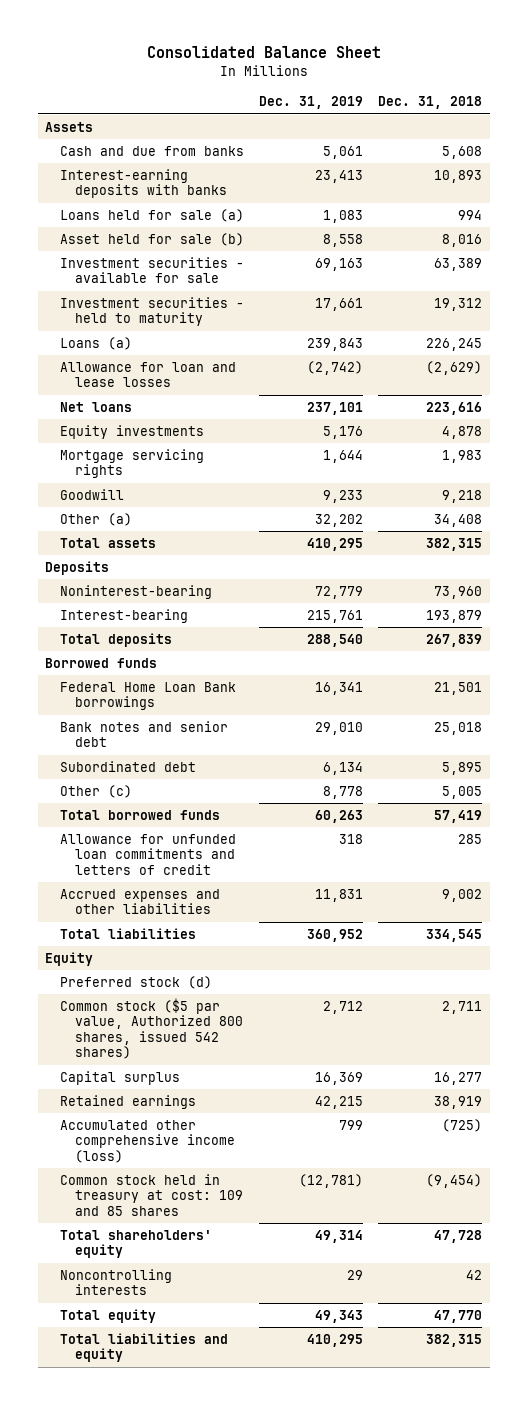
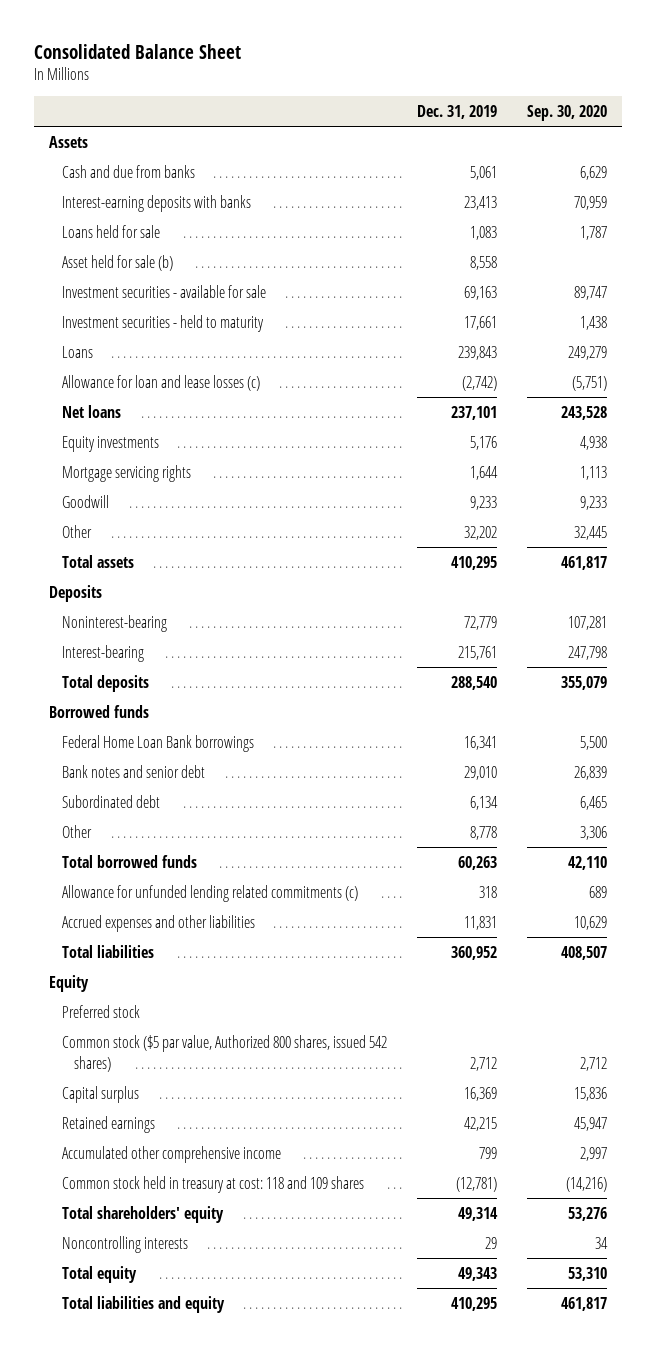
- | Dec. 31, 2019 | Dec. 31, 2018
+ | Dec. 31, 2019 | Sep. 30, 2020
- Loans held for sale (a) | 1,083 | 994
+ Loans held for sale | 1,083 | 1,787
- Loans (a) | 239,843 | 226,245
- Allowance for loan and lease losses | (2,742) | (2,629)
+ Loans | 239,843 | 249,279
+ Allowance for loan and lease losses (c) | (2,742) | (5,751)
- Other (a) | 32,202 | 34,408
+ Other | 32,202 | 32,445
- Other (c) | 8,778 | 5,005
+ Other | 8,778 | 3,306
- Allowance for unfunded loan commitments and letters of credit | 318 | 285
+ Allowance for unfunded lending related commitments (c) | 318 | 689
- Preferred stock (d)
+ Preferred stock
- Accumulated other comprehensive income (loss) | 799 | (725)
- Common stock held in treasury at cost: 109 and 85 shares | (12,781) | (9,454)
+ Accumulated other comprehensive income | 799 | 2,997
+ Common stock held in treasury at cost: 118 and 109 shares | (12,781) | (14,216)

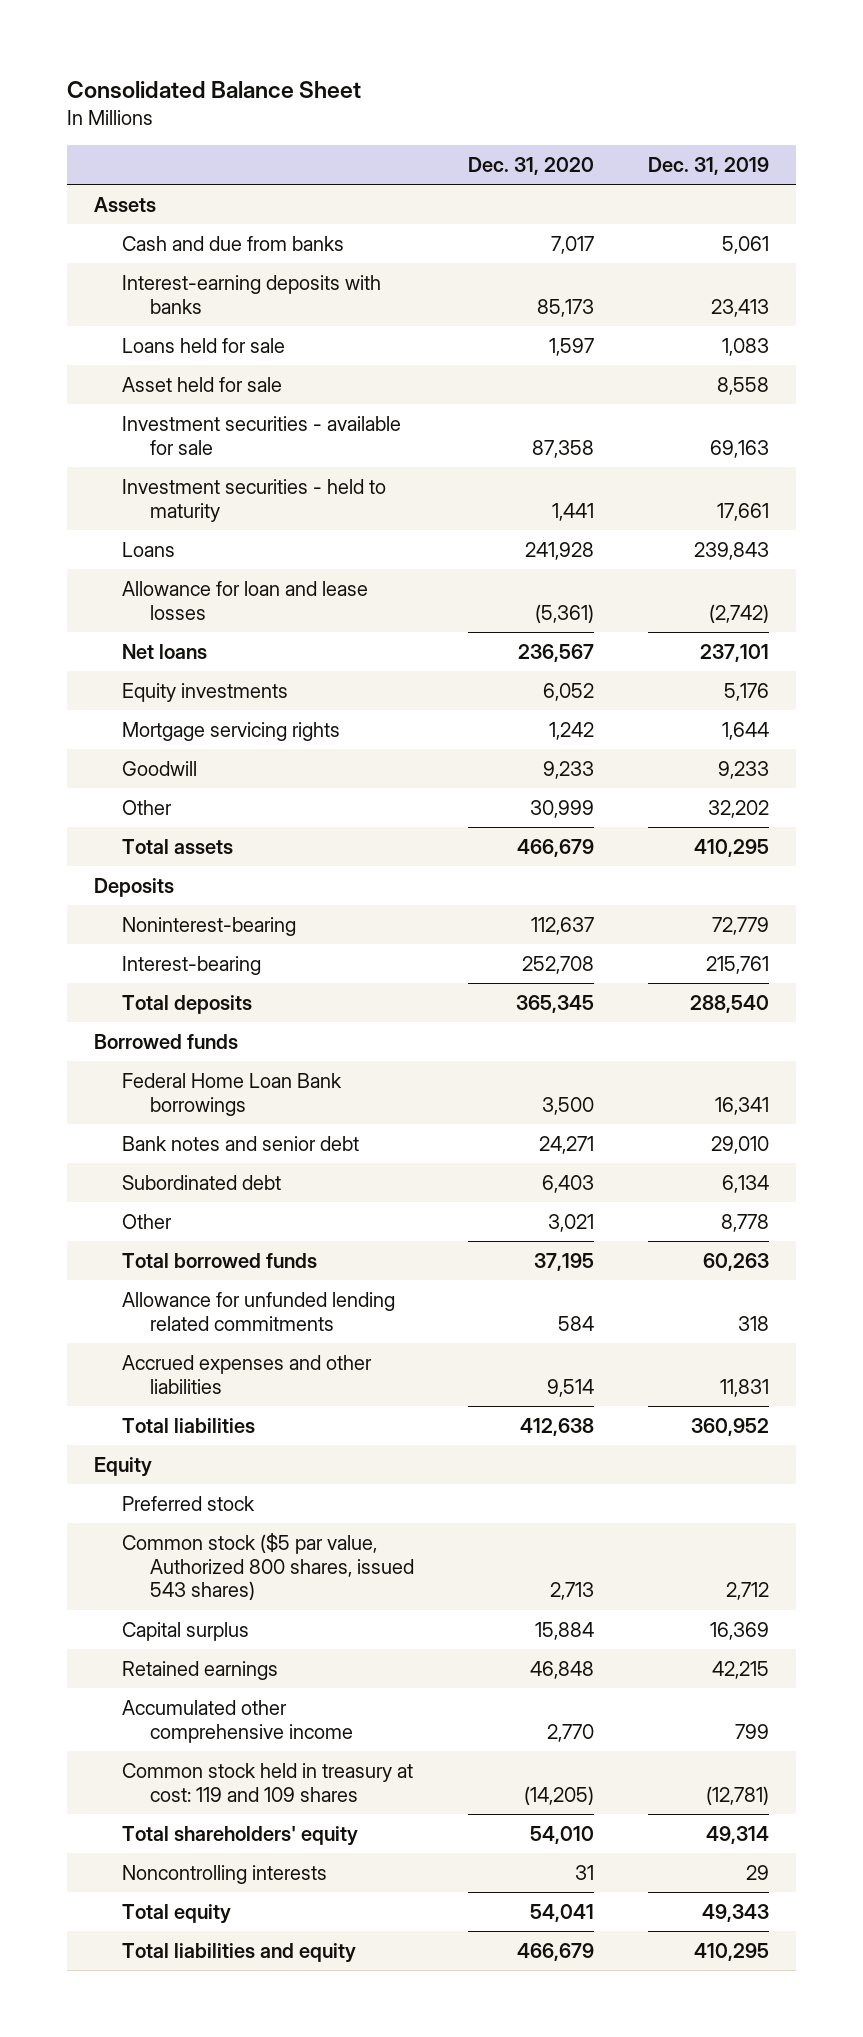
- | Dec. 31, 2019 | Sep. 30, 2020
+ | Dec. 31, 2020 | Dec. 31, 2019
- Asset held for sale (b) | 8,558 |
+ Asset held for sale | | 8,558
- Allowance for loan and lease losses (c) | (2,742) | (5,751)
+ Allowance for loan and lease losses | (5,361) | (2,742)
- Allowance for unfunded lending related commitments (c) | 318 | 689
+ Allowance for unfunded lending related commitments | 584 | 318
- Common stock ($5 par value, Authorized 800 shares, issued 542 shares) | 2,712 | 2,712
+ Common stock ($5 par value, Authorized 800 shares, issued 543 shares) | 2,713 | 2,712
- Common stock held in treasury at cost: 118 and 109 shares | (12,781) | (14,216)
+ Common stock held in treasury at cost: 119 and 109 shares | (14,205) | (12,781)

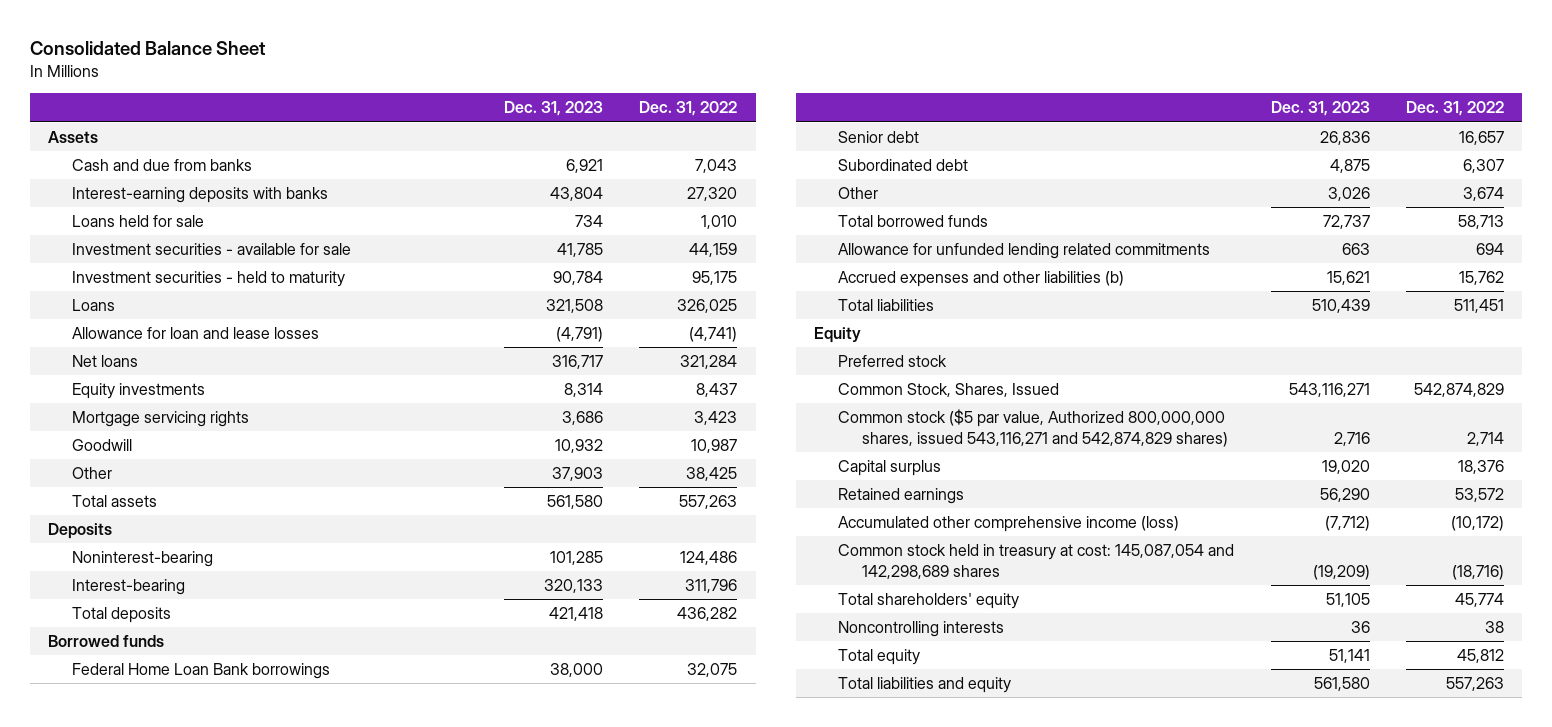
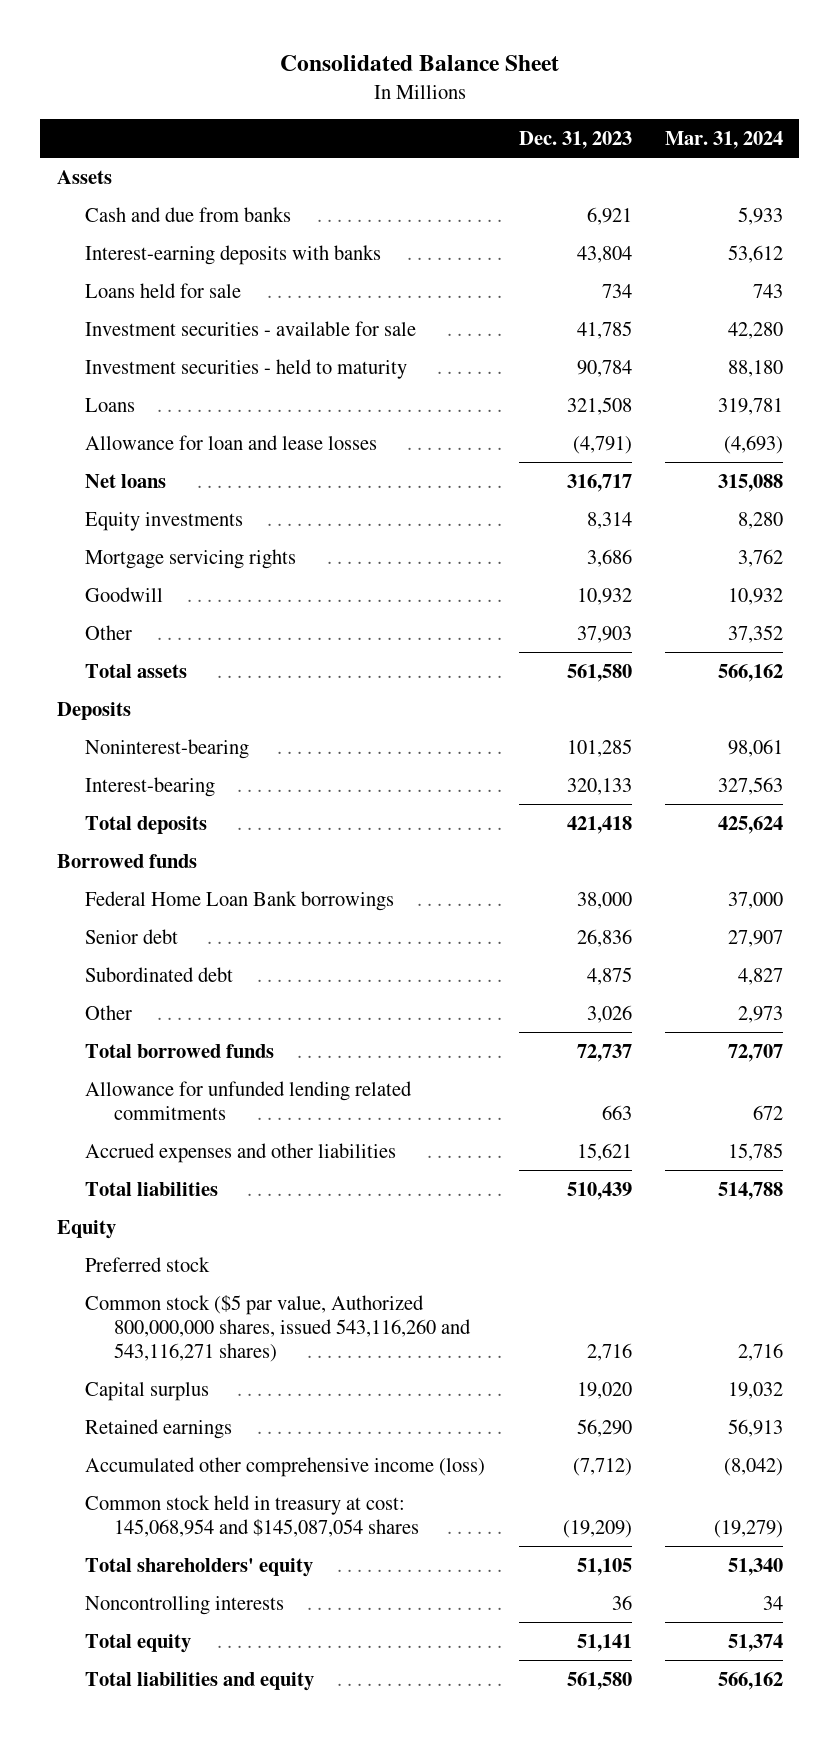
- | Dec. 31, 2023 | Dec. 31, 2022
+ | Dec. 31, 2023 | Mar. 31, 2024
- Accrued expenses and other liabilities (b) | 15,621 | 15,762
+ Accrued expenses and other liabilities | 15,621 | 15,785
- Common Stock, Shares, Issued | 543,116,271 | 542,874,829
- Common stock ($5 par value, Authorized 800,000,000 shares, issued 543,116,271 and 542,874,829 shares) | 2,716 | 2,714
+ Common stock ($5 par value, Authorized 800,000,000 shares, issued 543,116,260 and 543,116,271 shares) | 2,716 | 2,716
- Common stock held in treasury at cost: 145,087,054 and 142,298,689 shares | (19,209) | (18,716)
+ Common stock held in treasury at cost: 145,068,954 and $145,087,054 shares | (19,209) | (19,279)

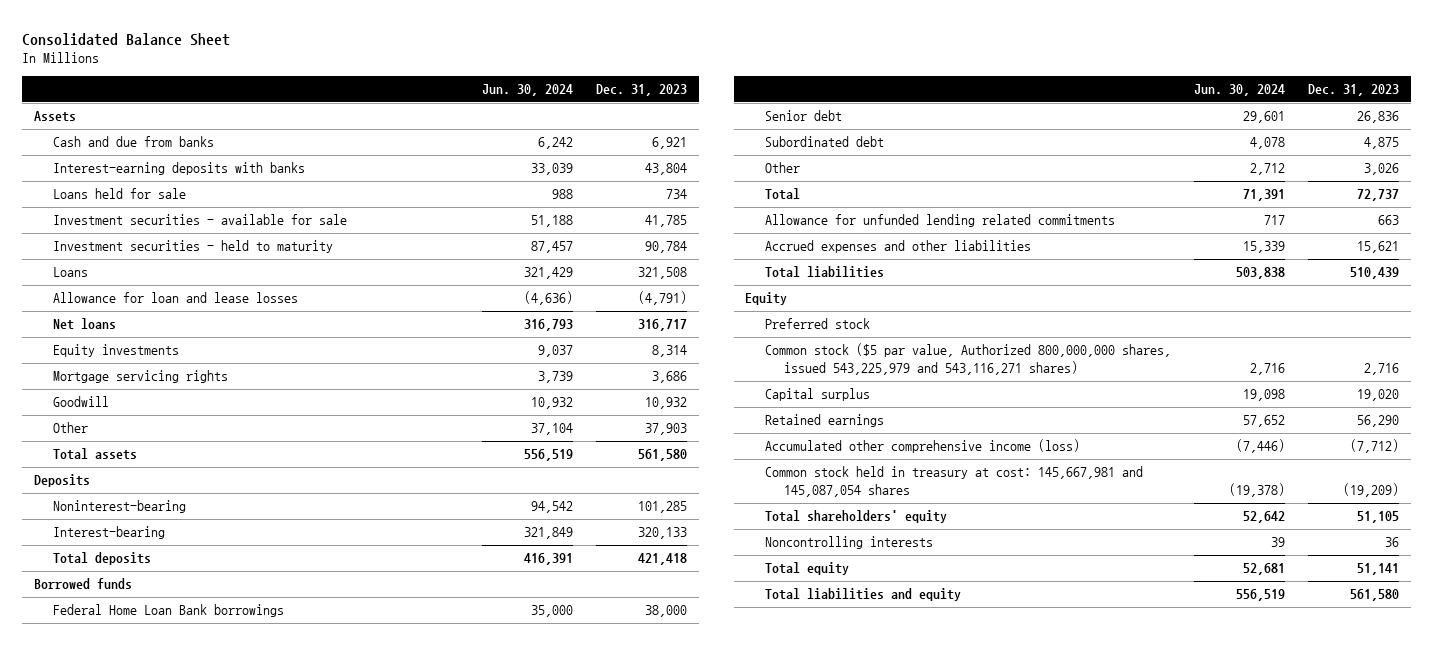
- | Dec. 31, 2023 | Mar. 31, 2024
+ | Jun. 30, 2024 | Dec. 31, 2023
- Total borrowed funds | 72,737 | 72,707
+ Total | 71,391 | 72,737
- Common stock ($5 par value, Authorized 800,000,000 shares, issued 543,116,260 and 543,116,271 shares) | 2,716 | 2,716
+ Common stock ($5 par value, Authorized 800,000,000 shares, issued 543,225,979 and 543,116,271 shares) | 2,716 | 2,716
- Common stock held in treasury at cost: 145,068,954 and $145,087,054 shares | (19,209) | (19,279)
+ Common stock held in treasury at cost: 145,667,981 and 145,087,054 shares | (19,378) | (19,209)

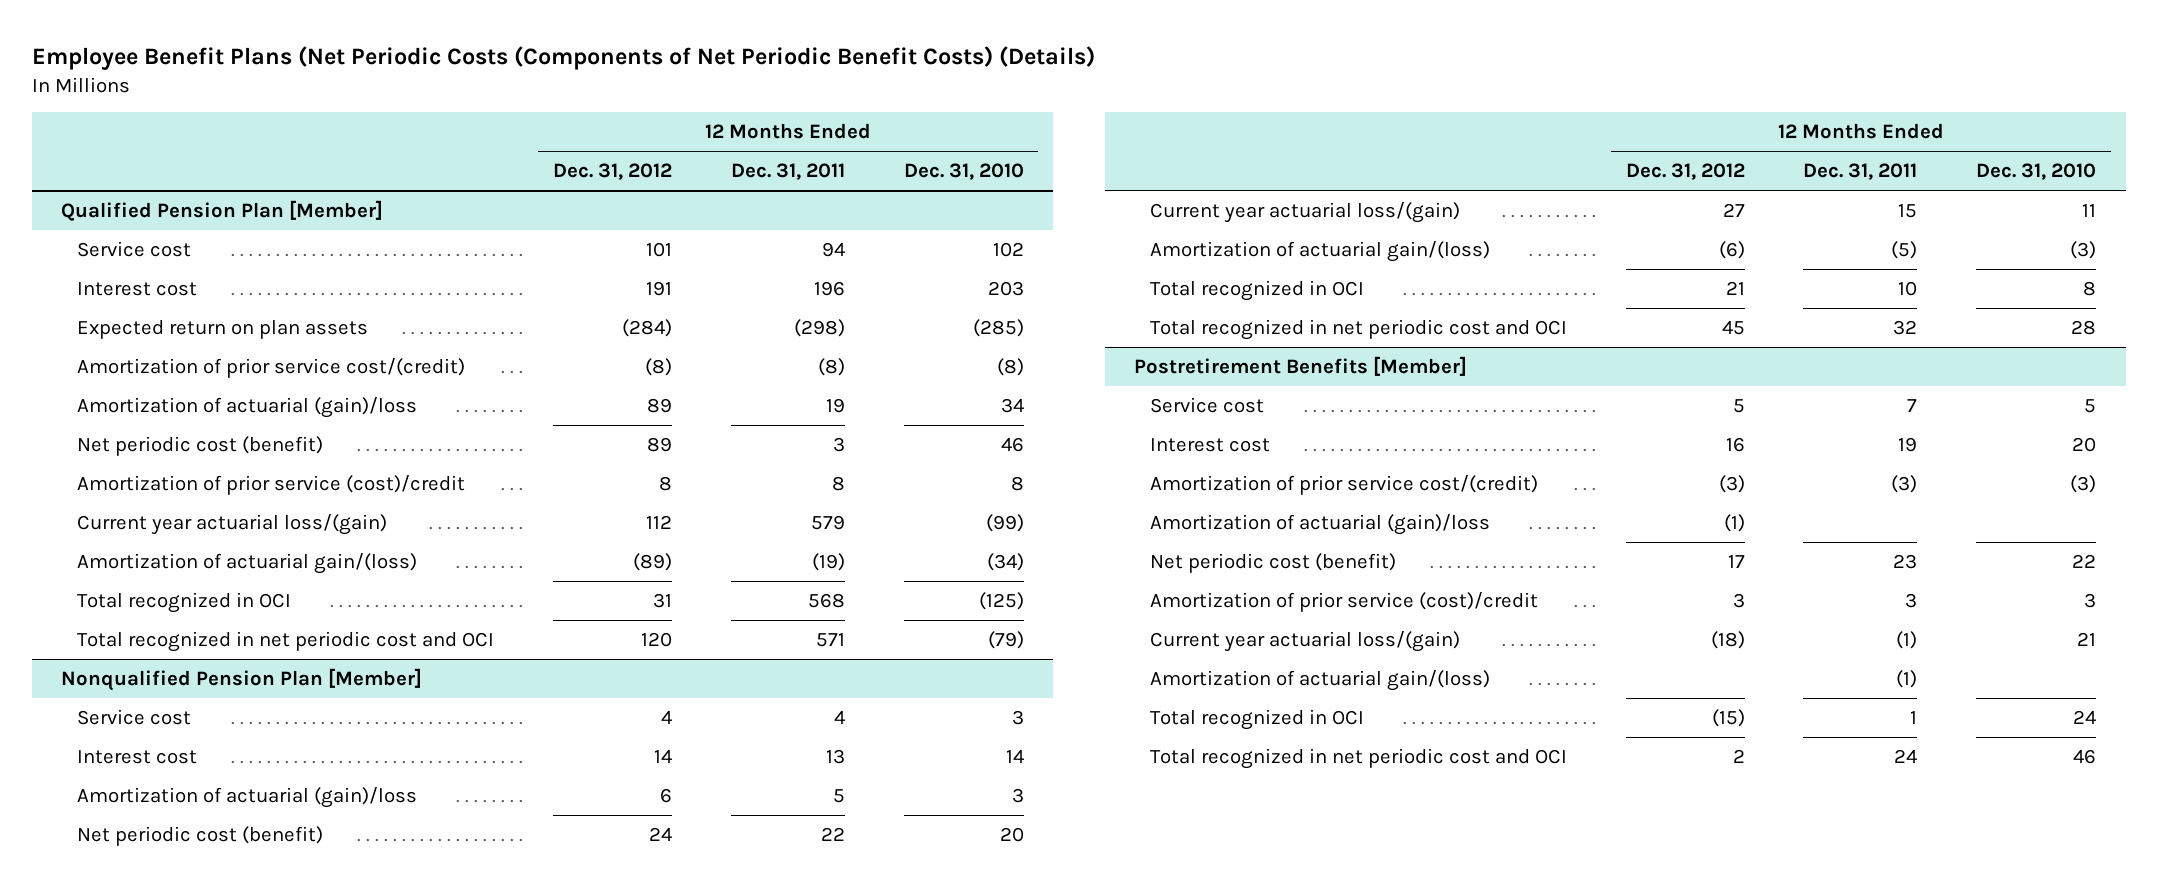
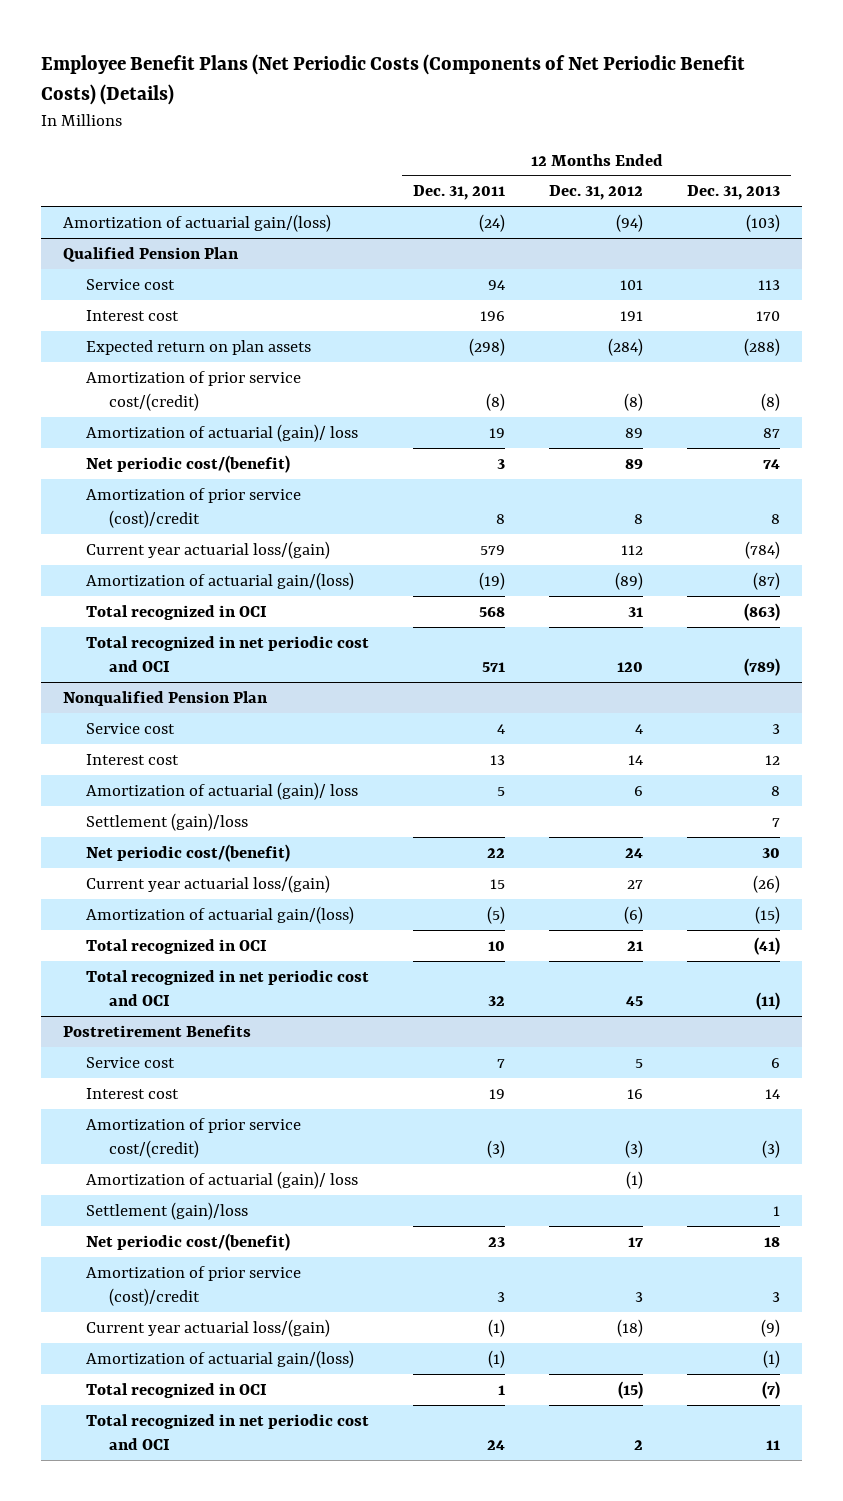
- | 12 Months Ended Dec. 31, 2012 | 12 Months Ended Dec. 31, 2011 | 12 Months Ended Dec. 31, 2010
+ | 12 Months Ended Dec. 31, 2011 | 12 Months Ended Dec. 31, 2012 | 12 Months Ended Dec. 31, 2013
- Qualified Pension Plan [Member]
+ Amortization of actuarial gain/(loss) | (24) | (94) | (103)
+ Qualified Pension Plan
- Amortization of actuarial (gain)/loss | 89 | 19 | 34
- Net periodic cost (benefit) | 89 | 3 | 46
+ Amortization of actuarial (gain)/ loss | 19 | 89 | 87
+ Net periodic cost/(benefit) | 3 | 89 | 74
- Nonqualified Pension Plan [Member]
+ Nonqualified Pension Plan
- Amortization of actuarial (gain)/loss | 6 | 5 | 3
- Net periodic cost (benefit) | 24 | 22 | 20
+ Amortization of actuarial (gain)/ loss | 5 | 6 | 8
+ Settlement (gain)/loss | | | 7
+ Net periodic cost/(benefit) | 22 | 24 | 30
- Postretirement Benefits [Member]
+ Postretirement Benefits
- Amortization of actuarial (gain)/loss | (1) | |
- Net periodic cost (benefit) | 17 | 23 | 22
+ Amortization of actuarial (gain)/ loss | | (1) |
+ Settlement (gain)/loss | | | 1
+ Net periodic cost/(benefit) | 23 | 17 | 18

